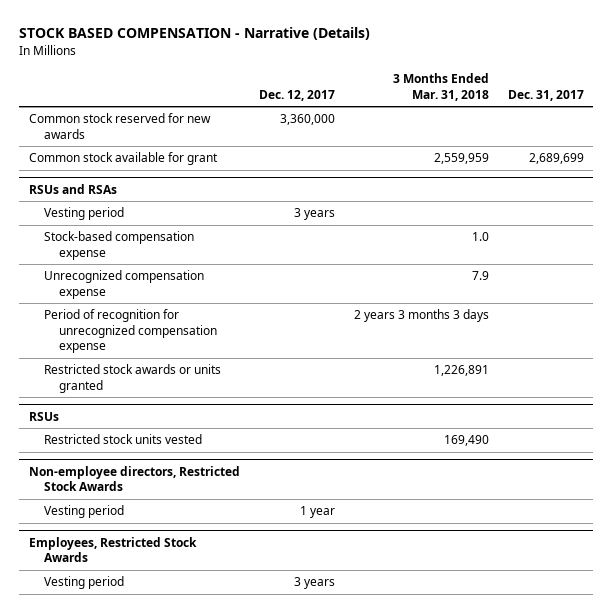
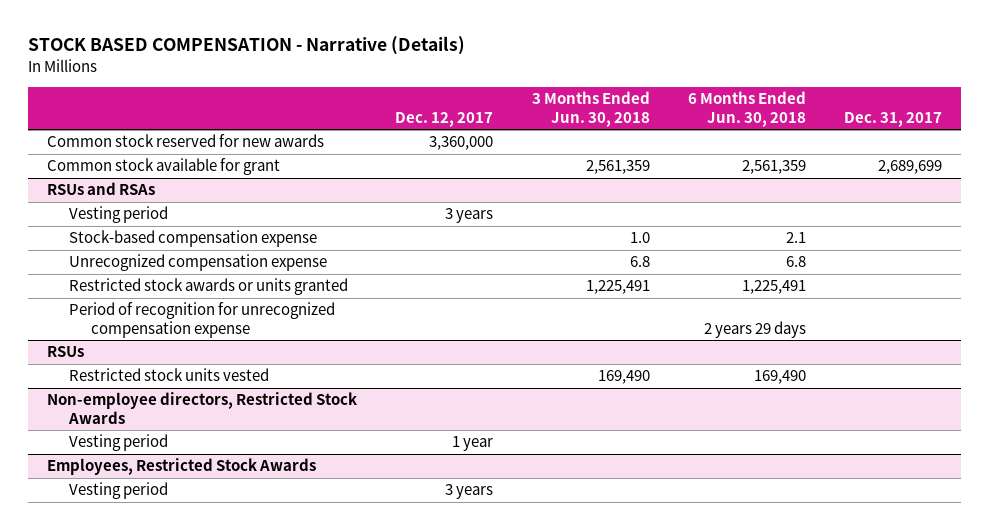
- | Dec. 12, 2017 | 3 Months Ended Mar. 31, 2018 | Dec. 31, 2017
+ | Dec. 12, 2017 | 3 Months Ended Jun. 30, 2018 | 6 Months Ended Jun. 30, 2018 | Dec. 31, 2017
@ RSUs and RSAs
moved down: Period of recognition for unrecognized compensation expense | | | 2 years 29 days |

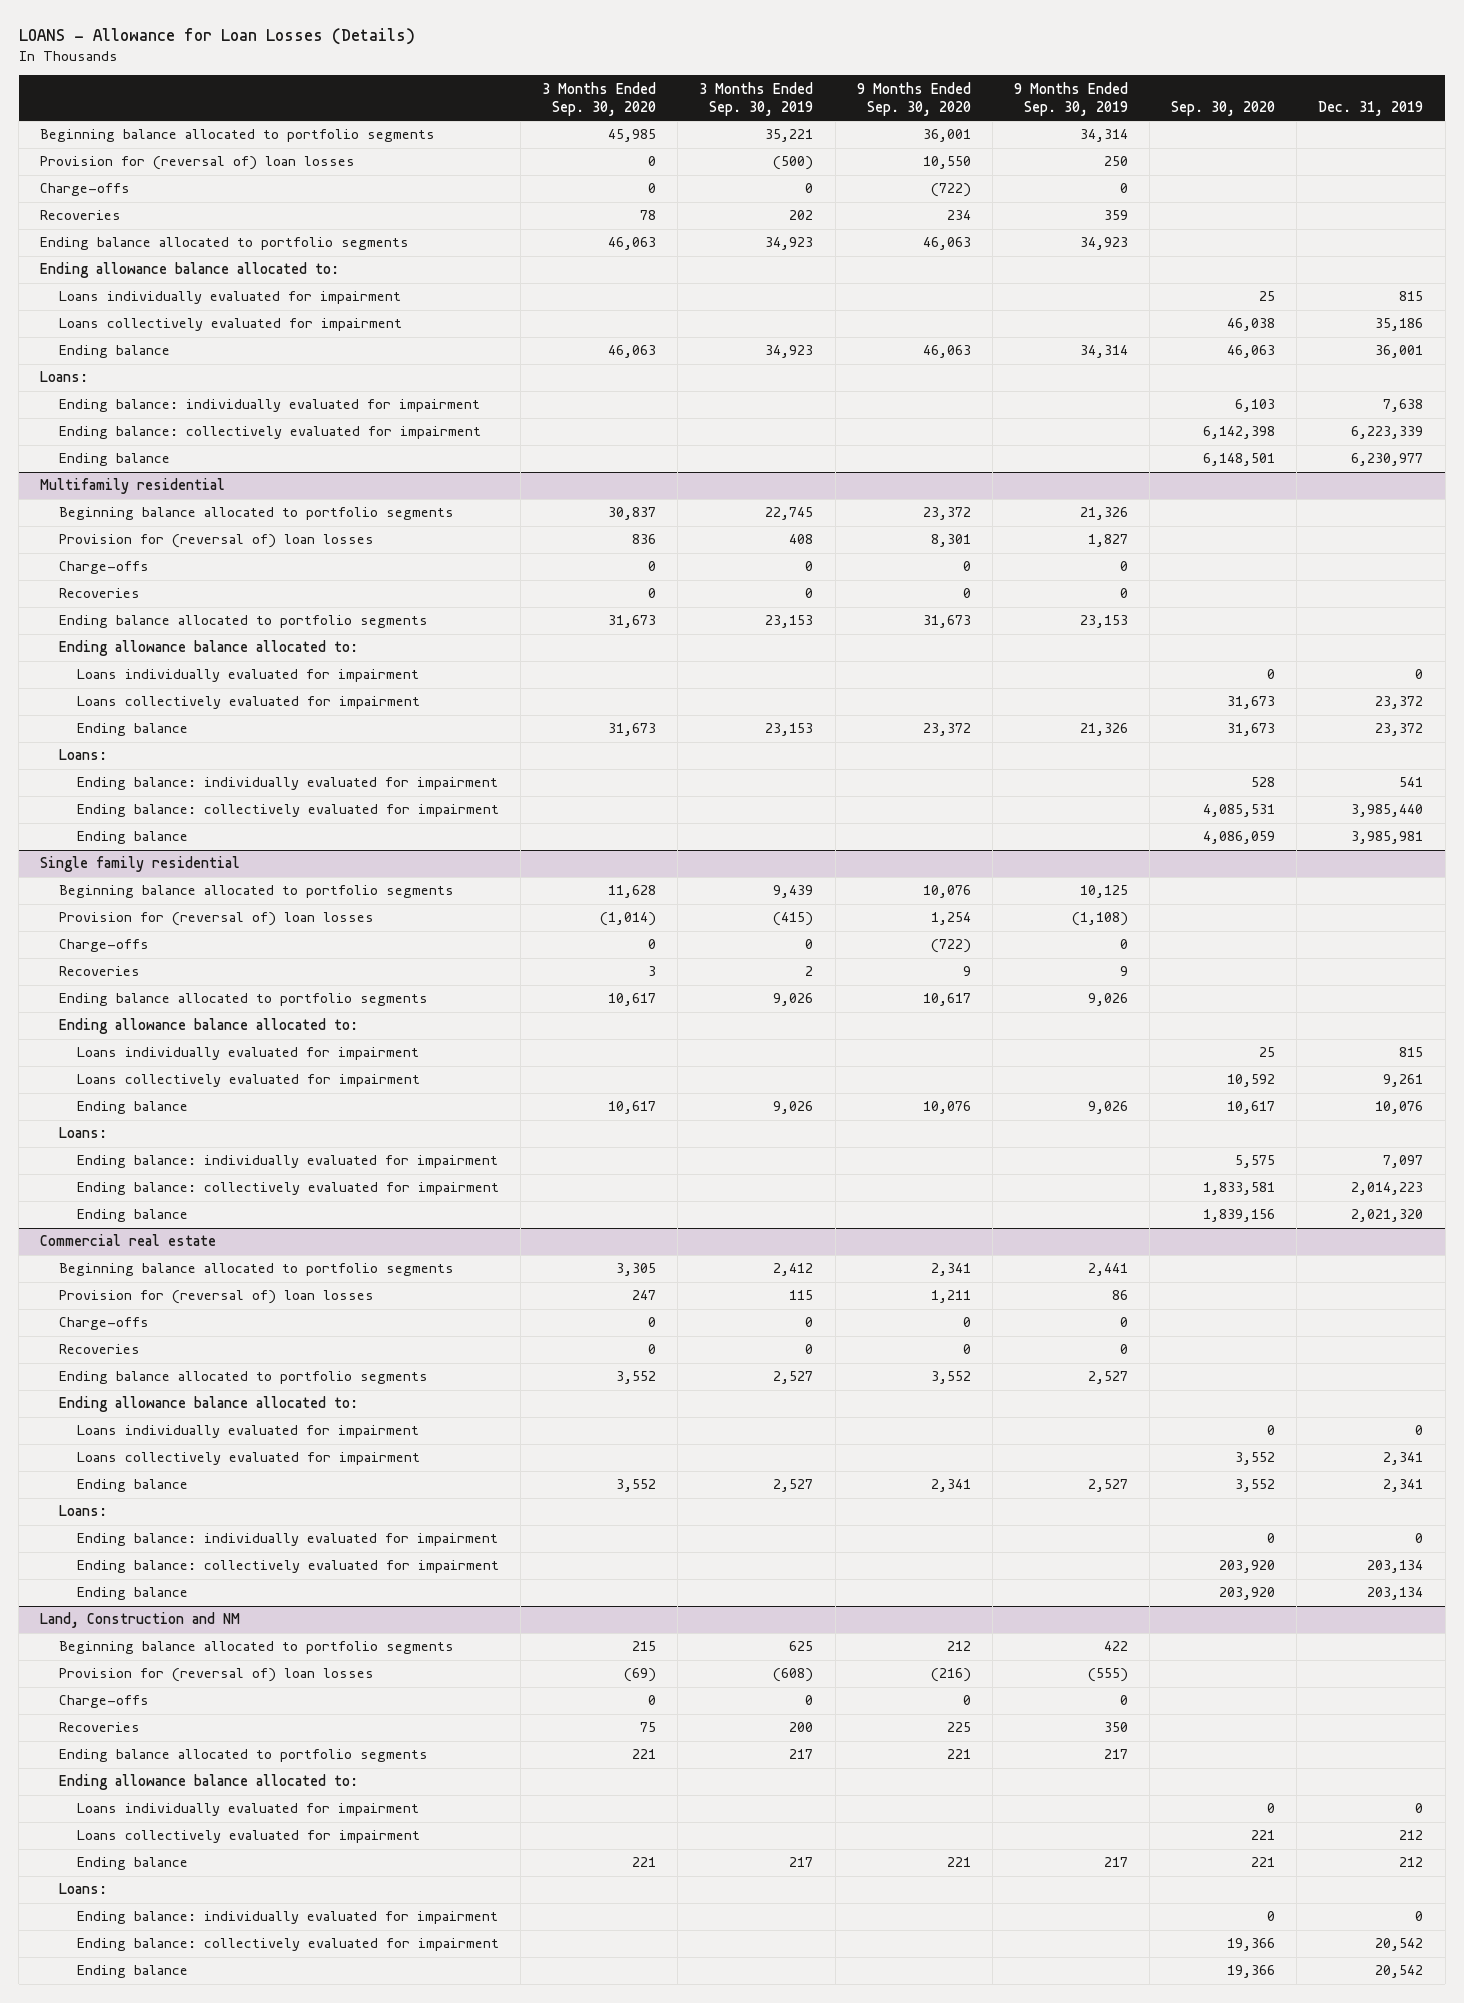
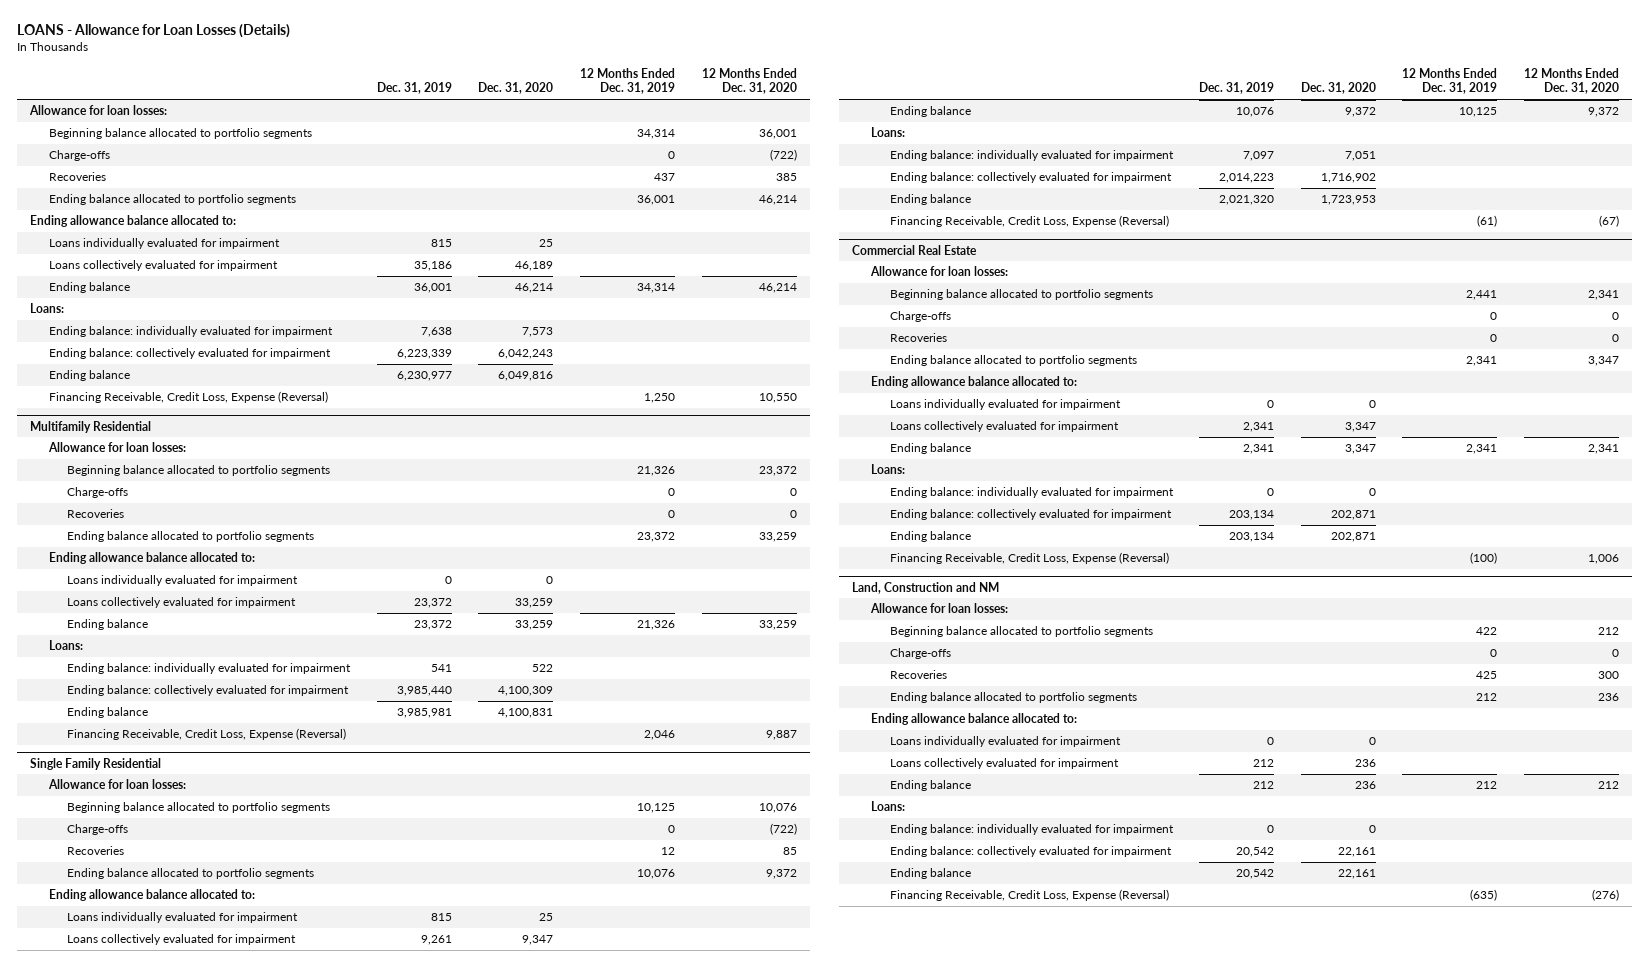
- | 3 Months Ended Sep. 30, 2020 | 3 Months Ended Sep. 30, 2019 | 9 Months Ended Sep. 30, 2020 | 9 Months Ended Sep. 30, 2019 | Sep. 30, 2020 | Dec. 31, 2019
+ | Dec. 31, 2019 | Dec. 31, 2020 | 12 Months Ended Dec. 31, 2019 | 12 Months Ended Dec. 31, 2020
+ Allowance for loan losses:
- Provision for (reversal of) loan losses | 0 | (500) | 10,550 | 250 | |
- Multifamily residential
+ Financing Receivable, Credit Loss, Expense (Reversal) | | | 1,250 | 10,550
+ Multifamily Residential
+ Allowance for loan losses:
- Provision for (reversal of) loan losses | 836 | 408 | 8,301 | 1,827 | |
- Single family residential
+ Financing Receivable, Credit Loss, Expense (Reversal) | | | 2,046 | 9,887
+ Single Family Residential
+ Allowance for loan losses:
- Provision for (reversal of) loan losses | (1,014) | (415) | 1,254 | (1,108) | |
- Commercial real estate
+ Financing Receivable, Credit Loss, Expense (Reversal) | | | (61) | (67)
+ Commercial Real Estate
+ Allowance for loan losses:
- Provision for (reversal of) loan losses | 247 | 115 | 1,211 | 86 | |
+ Financing Receivable, Credit Loss, Expense (Reversal) | | | (100) | 1,006
@ Land, Construction and NM
+ Allowance for loan losses:
- Provision for (reversal of) loan losses | (69) | (608) | (216) | (555) | |
+ Financing Receivable, Credit Loss, Expense (Reversal) | | | (635) | (276)

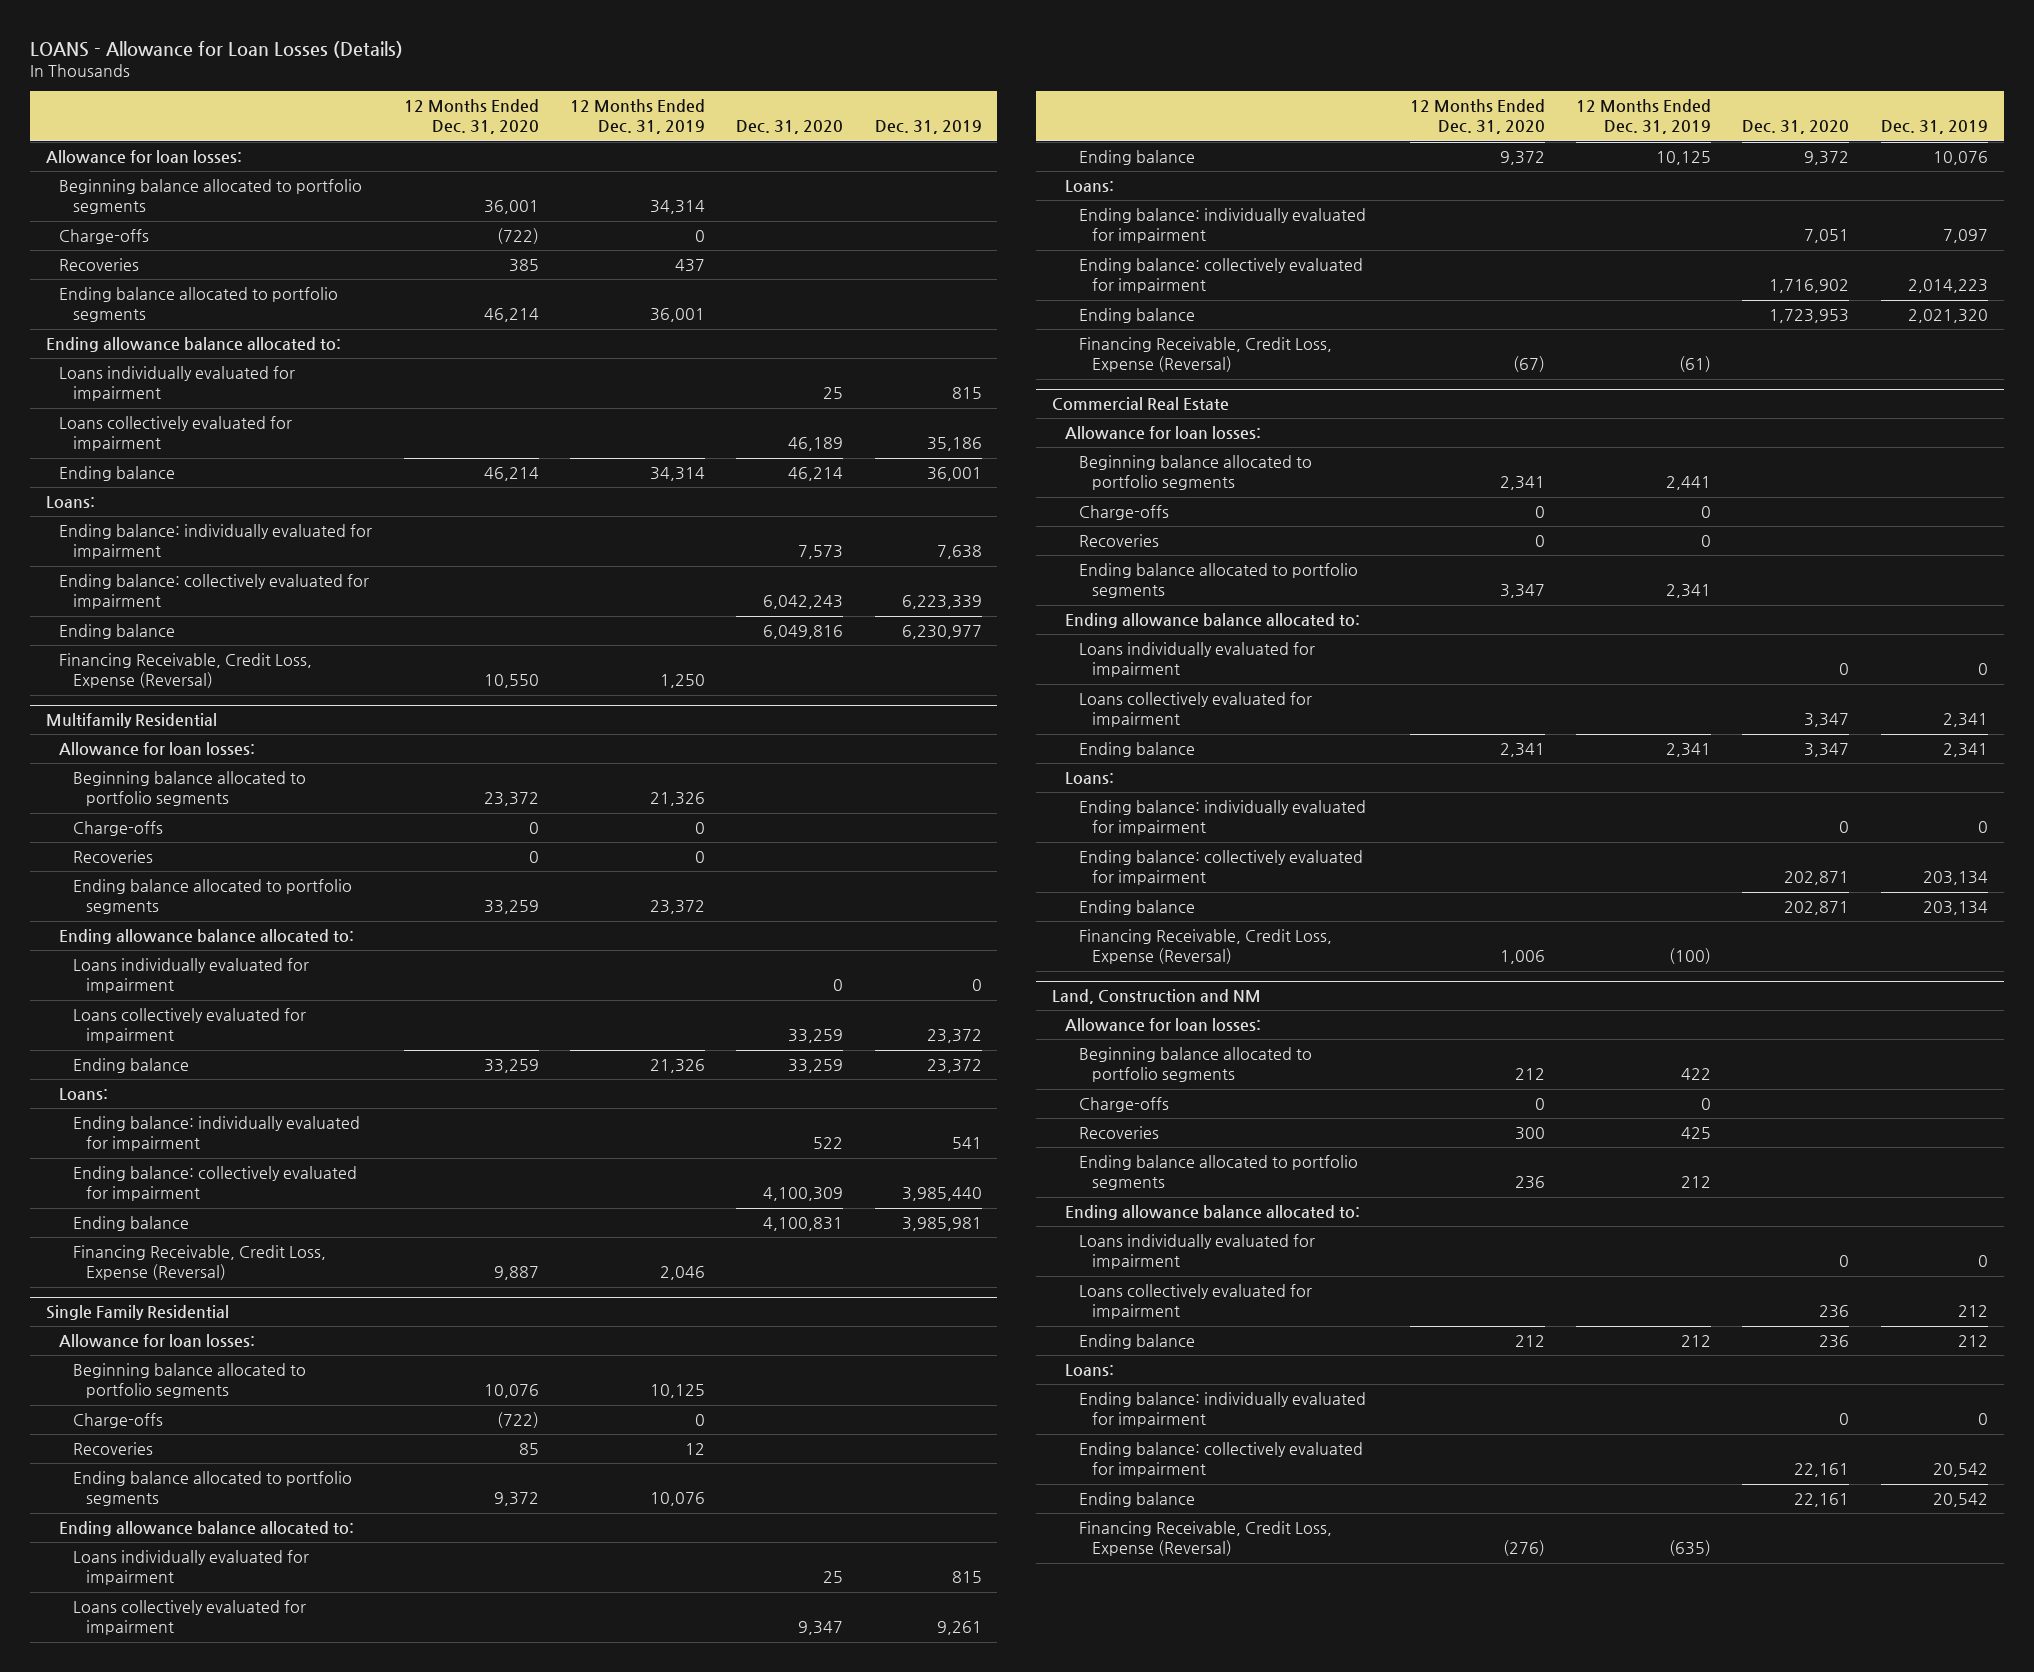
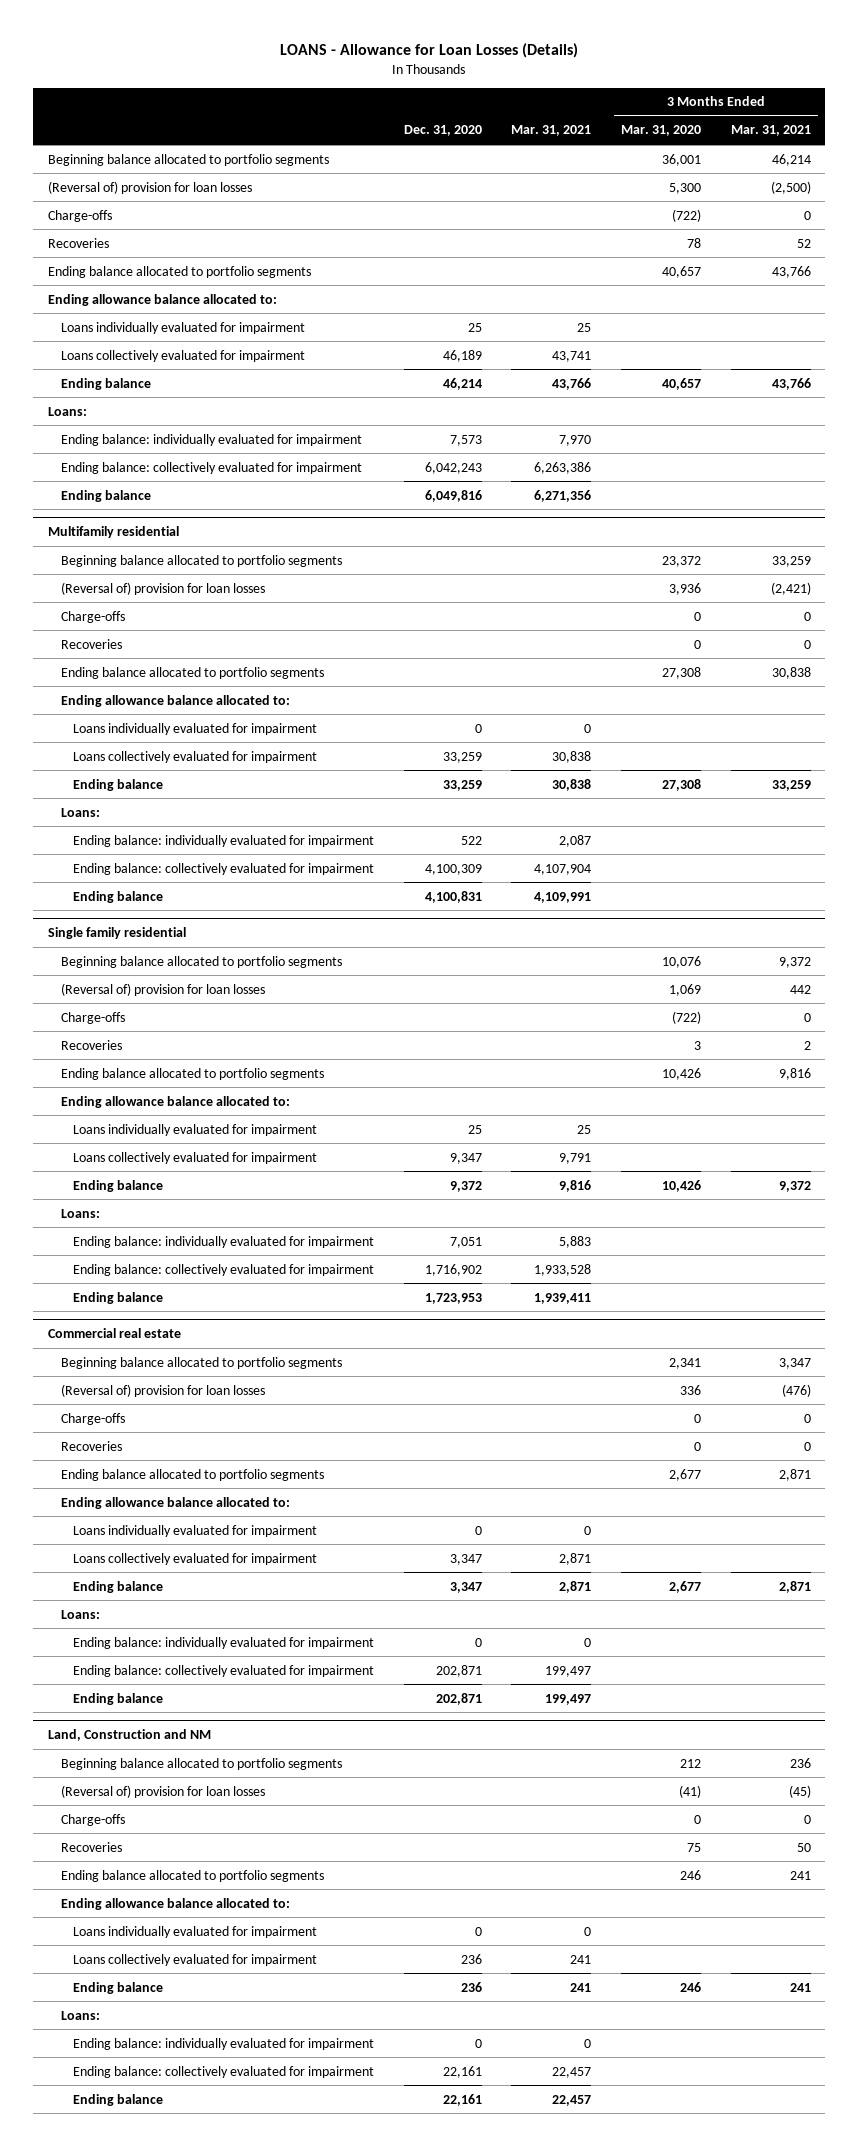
- | 12 Months Ended Dec. 31, 2020 | 12 Months Ended Dec. 31, 2019 | Dec. 31, 2020 | Dec. 31, 2019
+ | Dec. 31, 2020 | Mar. 31, 2021 | 3 Months Ended Mar. 31, 2020 | 3 Months Ended Mar. 31, 2021
- Allowance for loan losses:
+ (Reversal of) provision for loan losses | | | 5,300 | (2,500)
- Financing Receivable, Credit Loss, Expense (Reversal) | 10,550 | 1,250 | |
- Multifamily Residential
- Allowance for loan losses:
+ Multifamily residential
+ (Reversal of) provision for loan losses | | | 3,936 | (2,421)
- Financing Receivable, Credit Loss, Expense (Reversal) | 9,887 | 2,046 | |
- Single Family Residential
- Allowance for loan losses:
+ Single family residential
+ (Reversal of) provision for loan losses | | | 1,069 | 442
- Financing Receivable, Credit Loss, Expense (Reversal) | (67) | (61) | |
- Commercial Real Estate
- Allowance for loan losses:
+ Commercial real estate
+ (Reversal of) provision for loan losses | | | 336 | (476)
- Financing Receivable, Credit Loss, Expense (Reversal) | 1,006 | (100) | |
@ Land, Construction and NM
- Allowance for loan losses:
+ (Reversal of) provision for loan losses | | | (41) | (45)
- Financing Receivable, Credit Loss, Expense (Reversal) | (276) | (635) | |

